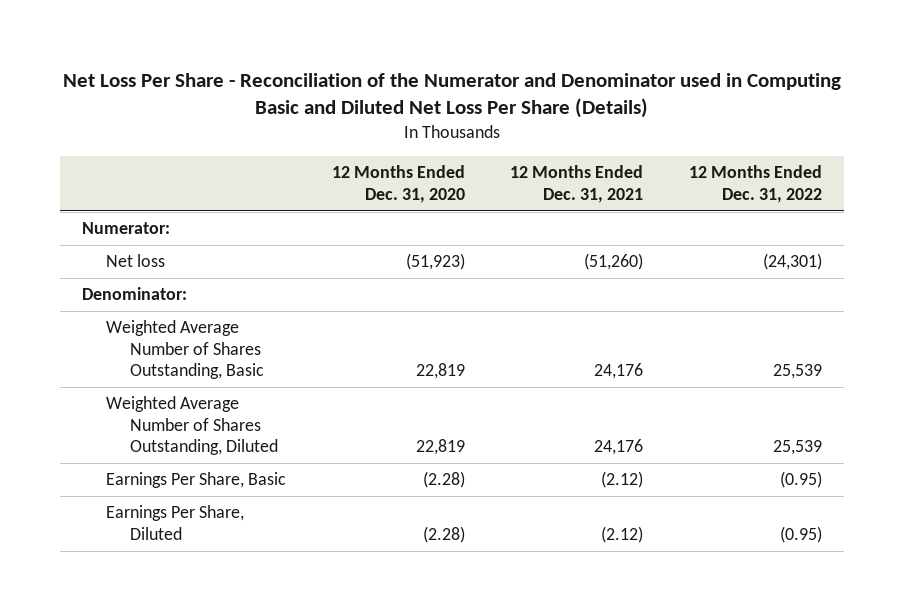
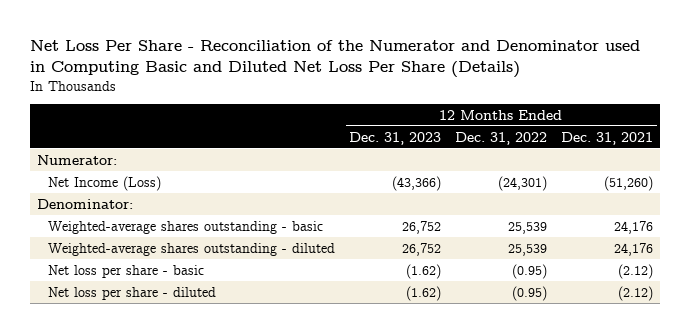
- | 12 Months Ended Dec. 31, 2020 | 12 Months Ended Dec. 31, 2021 | 12 Months Ended Dec. 31, 2022
+ | 12 Months Ended Dec. 31, 2023 | 12 Months Ended Dec. 31, 2022 | 12 Months Ended Dec. 31, 2021
- Net loss | (51,923) | (51,260) | (24,301)
+ Net Income (Loss) | (43,366) | (24,301) | (51,260)
- Weighted Average Number of Shares Outstanding, Basic | 22,819 | 24,176 | 25,539
- Weighted Average Number of Shares Outstanding, Diluted | 22,819 | 24,176 | 25,539
- Earnings Per Share, Basic | (2.28) | (2.12) | (0.95)
- Earnings Per Share, Diluted | (2.28) | (2.12) | (0.95)
+ Weighted-average shares outstanding - basic | 26,752 | 25,539 | 24,176
+ Weighted-average shares outstanding - diluted | 26,752 | 25,539 | 24,176
+ Net loss per share - basic | (1.62) | (0.95) | (2.12)
+ Net loss per share - diluted | (1.62) | (0.95) | (2.12)

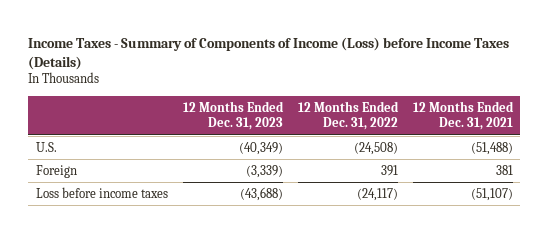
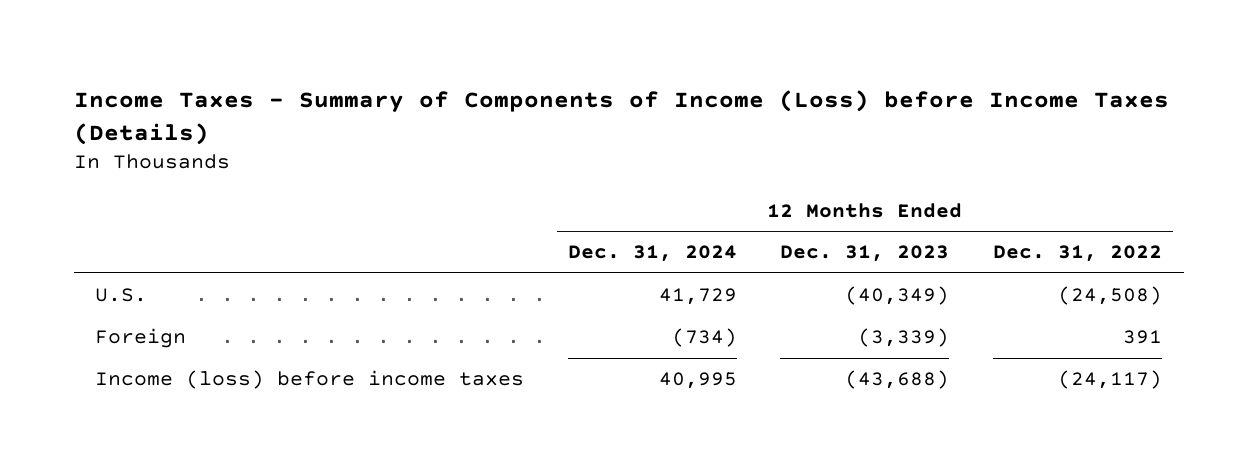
- | 12 Months Ended Dec. 31, 2023 | 12 Months Ended Dec. 31, 2022 | 12 Months Ended Dec. 31, 2021
+ | 12 Months Ended Dec. 31, 2024 | 12 Months Ended Dec. 31, 2023 | 12 Months Ended Dec. 31, 2022
- Loss before income taxes | (43,688) | (24,117) | (51,107)
+ Income (loss) before income taxes | 40,995 | (43,688) | (24,117)

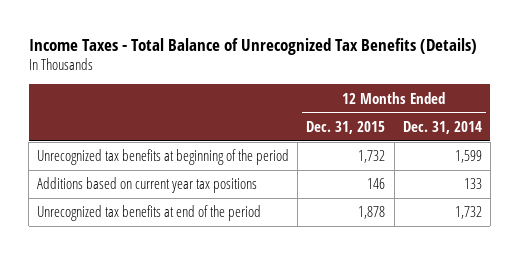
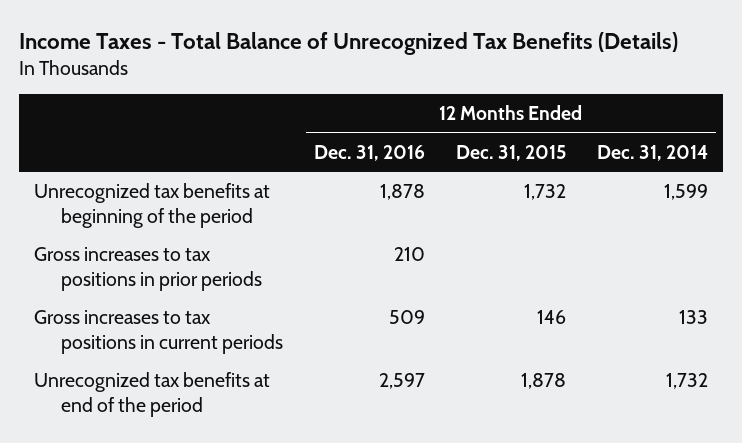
- | 12 Months Ended Dec. 31, 2015 | 12 Months Ended Dec. 31, 2014
+ | 12 Months Ended Dec. 31, 2016 | 12 Months Ended Dec. 31, 2015 | 12 Months Ended Dec. 31, 2014
- Additions based on current year tax positions | 146 | 133
+ Gross increases to tax positions in prior periods | 210 | |
+ Gross increases to tax positions in current periods | 509 | 146 | 133

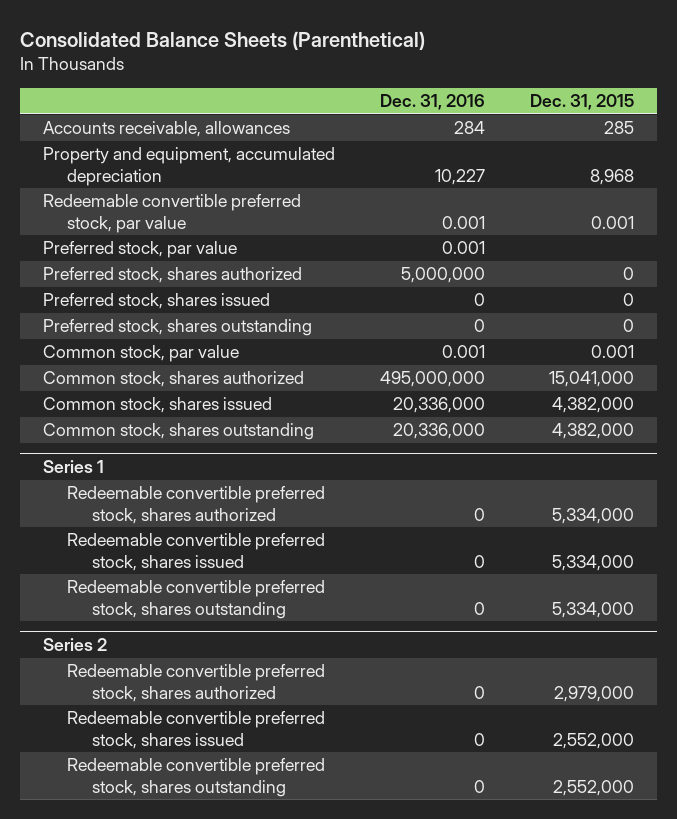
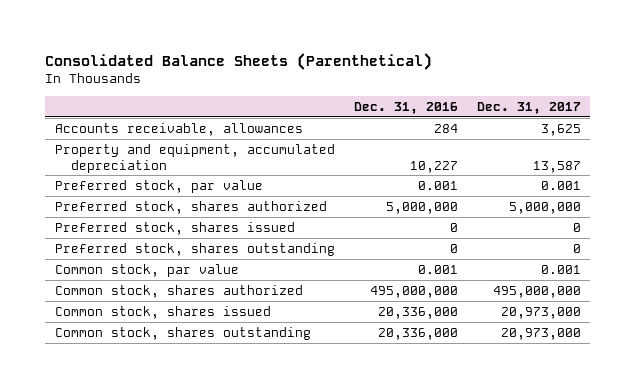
- | Dec. 31, 2016 | Dec. 31, 2015
+ | Dec. 31, 2016 | Dec. 31, 2017
- Redeemable convertible preferred stock, par value | 0.001 | 0.001
- Series 1
- Redeemable convertible preferred stock, shares authorized | 0 | 5,334,000
- Redeemable convertible preferred stock, shares issued | 0 | 5,334,000
- Redeemable convertible preferred stock, shares outstanding | 0 | 5,334,000
- Series 2
- Redeemable convertible preferred stock, shares authorized | 0 | 2,979,000
- Redeemable convertible preferred stock, shares issued | 0 | 2,552,000
- Redeemable convertible preferred stock, shares outstanding | 0 | 2,552,000

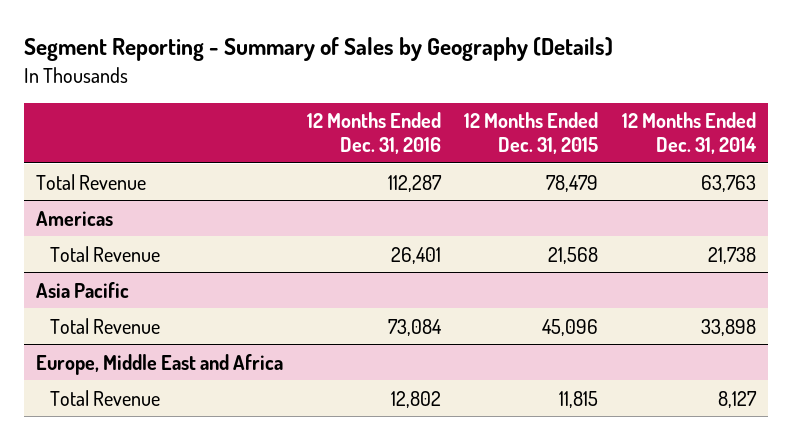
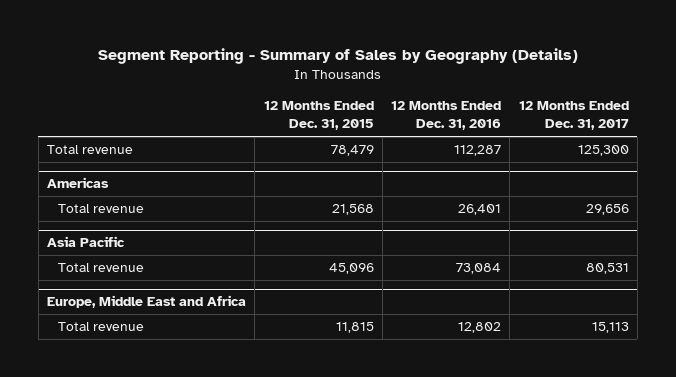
- | 12 Months Ended Dec. 31, 2016 | 12 Months Ended Dec. 31, 2015 | 12 Months Ended Dec. 31, 2014
+ | 12 Months Ended Dec. 31, 2015 | 12 Months Ended Dec. 31, 2016 | 12 Months Ended Dec. 31, 2017
- Total Revenue | 112,287 | 78,479 | 63,763
+ Total revenue | 78,479 | 112,287 | 125,300
@ Americas
- Total Revenue | 26,401 | 21,568 | 21,738
+ Total revenue | 21,568 | 26,401 | 29,656
@ Asia Pacific
- Total Revenue | 73,084 | 45,096 | 33,898
+ Total revenue | 45,096 | 73,084 | 80,531
@ Europe, Middle East and Africa
- Total Revenue | 12,802 | 11,815 | 8,127
+ Total revenue | 11,815 | 12,802 | 15,113

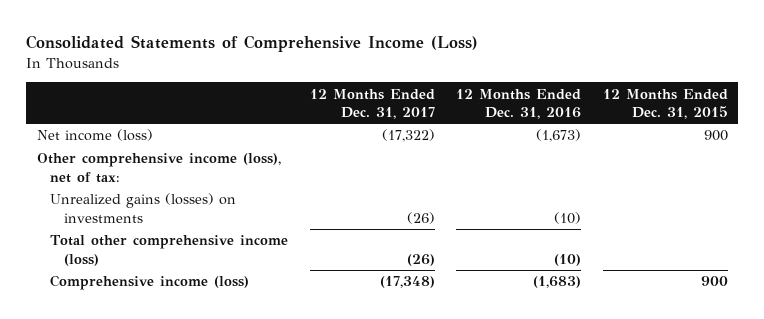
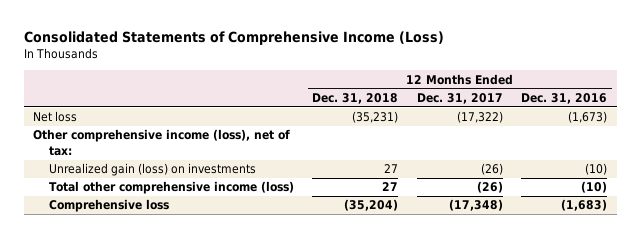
- | 12 Months Ended Dec. 31, 2017 | 12 Months Ended Dec. 31, 2016 | 12 Months Ended Dec. 31, 2015
+ | 12 Months Ended Dec. 31, 2018 | 12 Months Ended Dec. 31, 2017 | 12 Months Ended Dec. 31, 2016
- Net income (loss) | (17,322) | (1,673) | 900
+ Net loss | (35,231) | (17,322) | (1,673)
- Unrealized gains (losses) on investments | (26) | (10) |
+ Unrealized gain (loss) on investments | 27 | (26) | (10)
- Comprehensive income (loss) | (17,348) | (1,683) | 900
+ Comprehensive loss | (35,204) | (17,348) | (1,683)

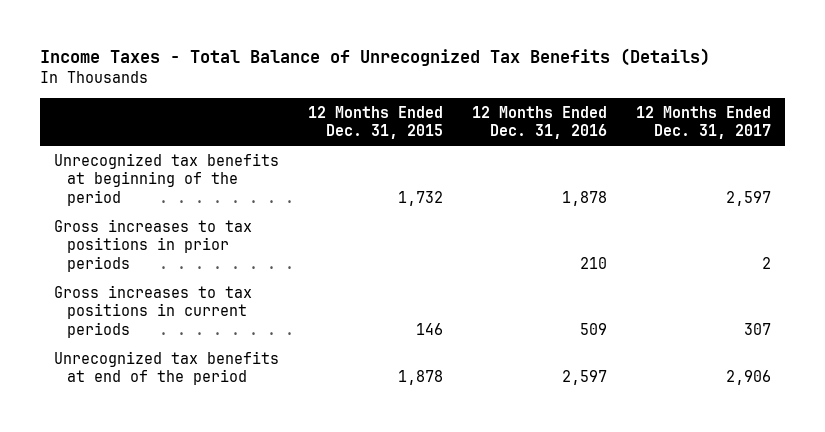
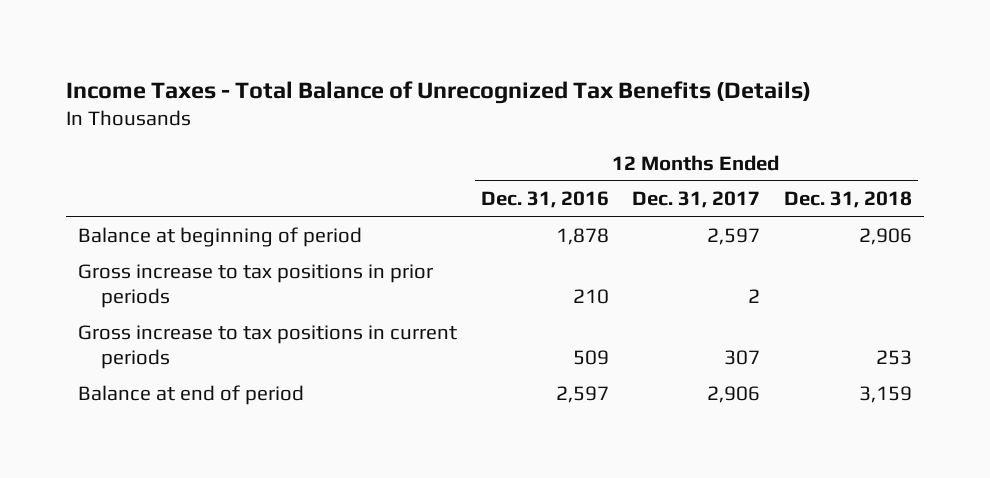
- | 12 Months Ended Dec. 31, 2015 | 12 Months Ended Dec. 31, 2016 | 12 Months Ended Dec. 31, 2017
+ | 12 Months Ended Dec. 31, 2016 | 12 Months Ended Dec. 31, 2017 | 12 Months Ended Dec. 31, 2018
- Unrecognized tax benefits at beginning of the period | 1,732 | 1,878 | 2,597
- Gross increases to tax positions in prior periods | | 210 | 2
- Gross increases to tax positions in current periods | 146 | 509 | 307
- Unrecognized tax benefits at end of the period | 1,878 | 2,597 | 2,906
+ Balance at beginning of period | 1,878 | 2,597 | 2,906
+ Gross increase to tax positions in prior periods | 210 | 2 |
+ Gross increase to tax positions in current periods | 509 | 307 | 253
+ Balance at end of period | 2,597 | 2,906 | 3,159

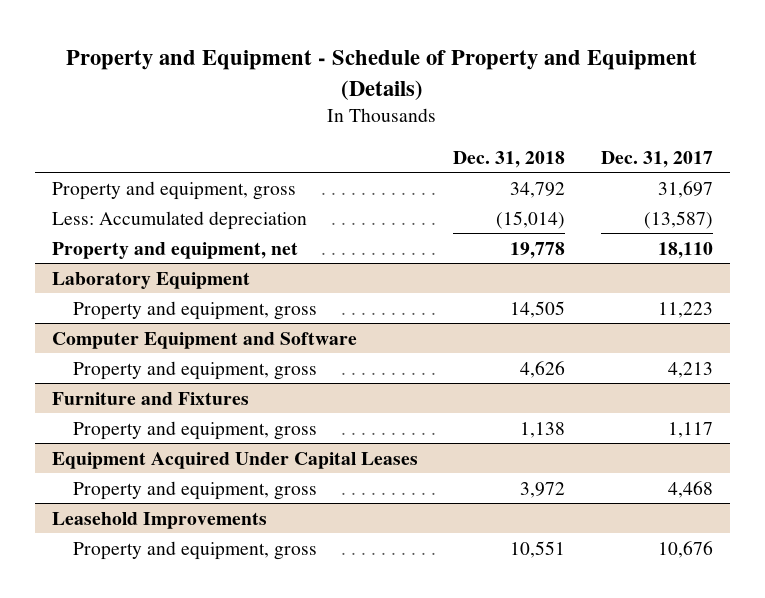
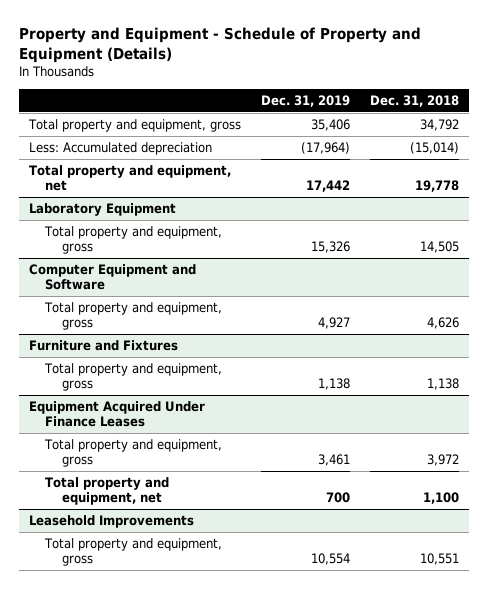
- | Dec. 31, 2018 | Dec. 31, 2017
+ | Dec. 31, 2019 | Dec. 31, 2018
- Property and equipment, gross | 34,792 | 31,697
+ Total property and equipment, gross | 35,406 | 34,792
- Property and equipment, net | 19,778 | 18,110
+ Total property and equipment, net | 17,442 | 19,778
@ Laboratory Equipment
- Property and equipment, gross | 14,505 | 11,223
+ Total property and equipment, gross | 15,326 | 14,505
@ Computer Equipment and Software
- Property and equipment, gross | 4,626 | 4,213
+ Total property and equipment, gross | 4,927 | 4,626
@ Furniture and Fixtures
- Property and equipment, gross | 1,138 | 1,117
- Equipment Acquired Under Capital Leases
- Property and equipment, gross | 3,972 | 4,468
@ Furniture and Fixtures
+ Total property and equipment, gross | 1,138 | 1,138
+ Equipment Acquired Under Finance Leases
+ Total property and equipment, gross | 3,461 | 3,972
+ Total property and equipment, net | 700 | 1,100
@ Leasehold Improvements
- Property and equipment, gross | 10,551 | 10,676
+ Total property and equipment, gross | 10,554 | 10,551

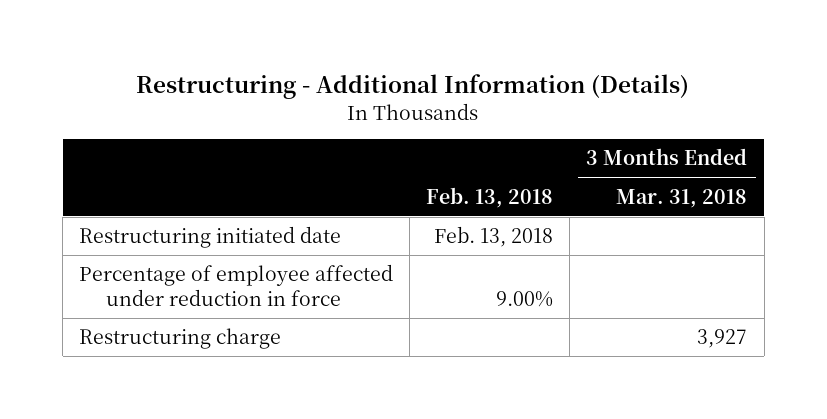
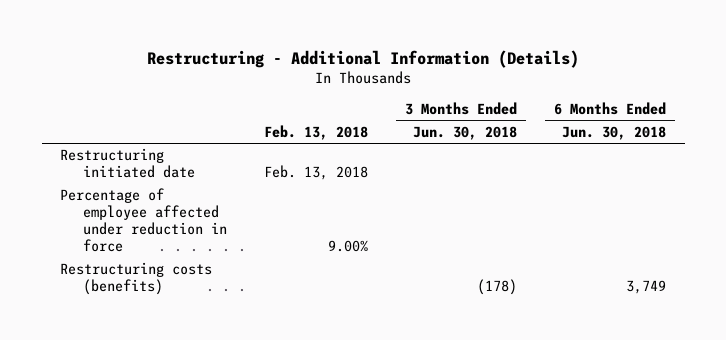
- | Feb. 13, 2018 | 3 Months Ended Mar. 31, 2018
+ | Feb. 13, 2018 | 3 Months Ended Jun. 30, 2018 | 6 Months Ended Jun. 30, 2018
- Restructuring charge | | 3,927
+ Restructuring costs (benefits) | | (178) | 3,749

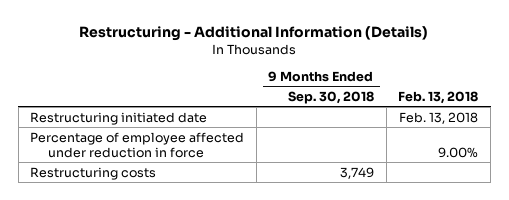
- | Feb. 13, 2018 | 3 Months Ended Jun. 30, 2018 | 6 Months Ended Jun. 30, 2018
+ | 9 Months Ended Sep. 30, 2018 | Feb. 13, 2018
- Restructuring costs (benefits) | | (178) | 3,749
+ Restructuring costs | 3,749 |

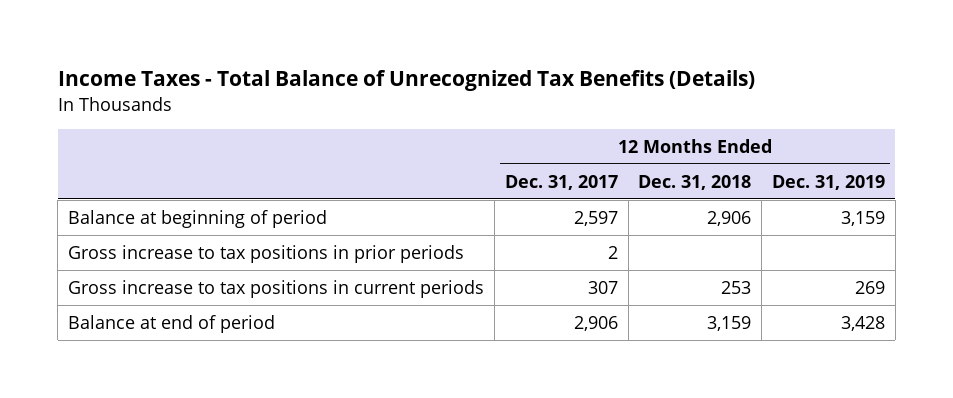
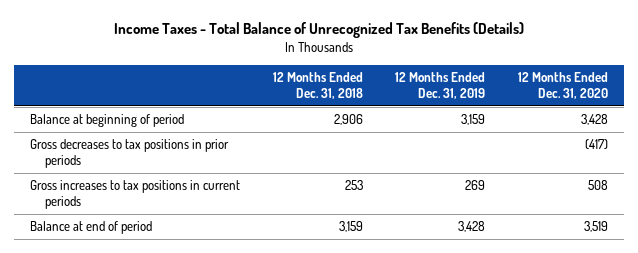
- | 12 Months Ended Dec. 31, 2017 | 12 Months Ended Dec. 31, 2018 | 12 Months Ended Dec. 31, 2019
+ | 12 Months Ended Dec. 31, 2018 | 12 Months Ended Dec. 31, 2019 | 12 Months Ended Dec. 31, 2020
- Gross increase to tax positions in prior periods | 2 | |
- Gross increase to tax positions in current periods | 307 | 253 | 269
+ Gross decreases to tax positions in prior periods | | | (417)
+ Gross increases to tax positions in current periods | 253 | 269 | 508

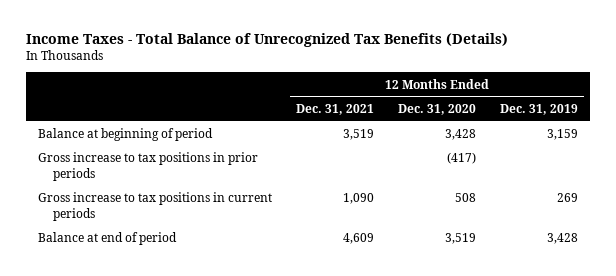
- | 12 Months Ended Dec. 31, 2018 | 12 Months Ended Dec. 31, 2019 | 12 Months Ended Dec. 31, 2020
+ | 12 Months Ended Dec. 31, 2021 | 12 Months Ended Dec. 31, 2020 | 12 Months Ended Dec. 31, 2019
- Gross decreases to tax positions in prior periods | | | (417)
- Gross increases to tax positions in current periods | 253 | 269 | 508
+ Gross increase to tax positions in prior periods | | (417) |
+ Gross increase to tax positions in current periods | 1,090 | 508 | 269

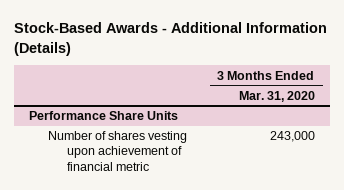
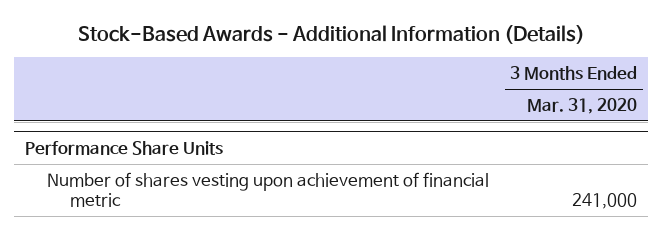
@ Performance Share Units
- Number of shares vesting upon achievement of financial metric | 243,000
+ Number of shares vesting upon achievement of financial metric | 241,000

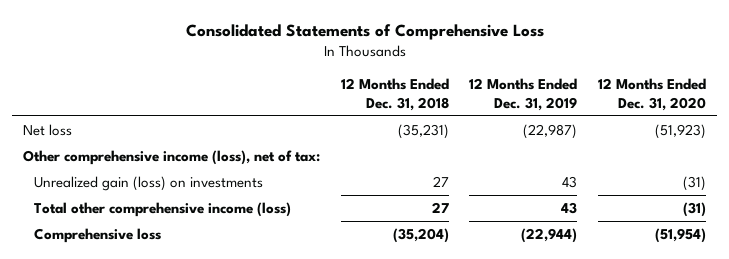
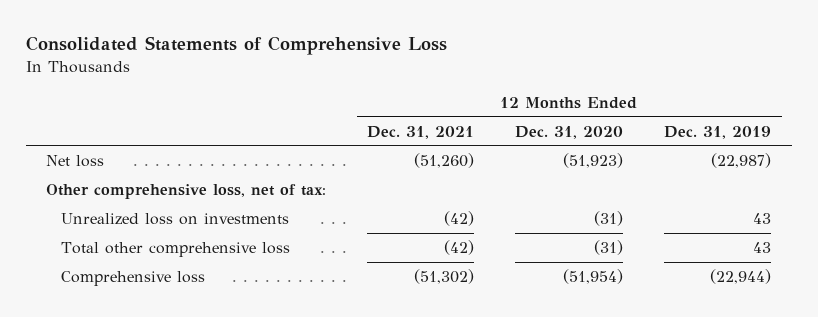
- | 12 Months Ended Dec. 31, 2018 | 12 Months Ended Dec. 31, 2019 | 12 Months Ended Dec. 31, 2020
+ | 12 Months Ended Dec. 31, 2021 | 12 Months Ended Dec. 31, 2020 | 12 Months Ended Dec. 31, 2019
- Other comprehensive income (loss), net of tax:
- Unrealized gain (loss) on investments | 27 | 43 | (31)
- Total other comprehensive income (loss) | 27 | 43 | (31)
+ Other comprehensive loss, net of tax:
+ Unrealized loss on investments | (42) | (31) | 43
+ Total other comprehensive loss | (42) | (31) | 43

